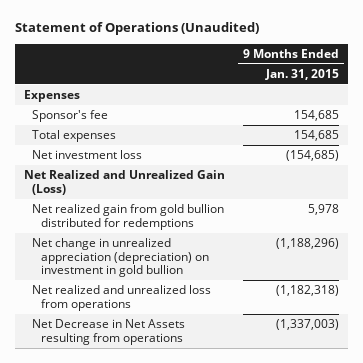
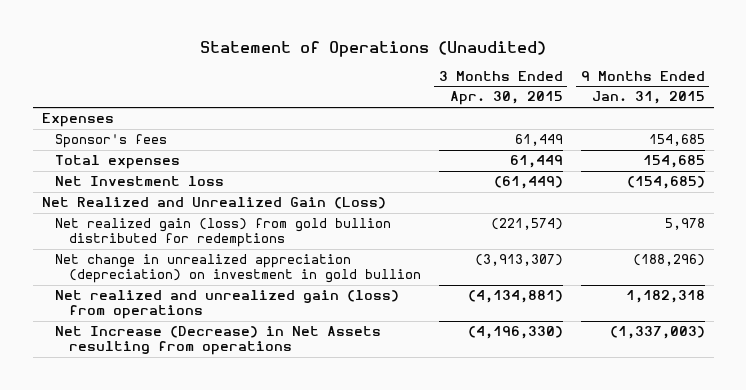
- | 9 Months Ended Jan. 31, 2015
+ | 3 Months Ended Apr. 30, 2015 | 9 Months Ended Jan. 31, 2015
- Sponsor's fee | 154,685
+ Sponsor's fees | 61,449 | 154,685
- Net investment loss | (154,685)
+ Net Investment loss | (61,449) | (154,685)
- Net realized gain from gold bullion distributed for redemptions | 5,978
- Net change in unrealized appreciation (depreciation) on investment in gold bullion | (1,188,296)
- Net realized and unrealized loss from operations | (1,182,318)
- Net Decrease in Net Assets resulting from operations | (1,337,003)
+ Net realized gain (loss) from gold bullion distributed for redemptions | (221,574) | 5,978
+ Net change in unrealized appreciation (depreciation) on investment in gold bullion | (3,913,307) | (188,296)
+ Net realized and unrealized gain (loss) from operations | (4,134,881) | 1,182,318
+ Net Increase (Decrease) in Net Assets resulting from operations | (4,196,330) | (1,337,003)

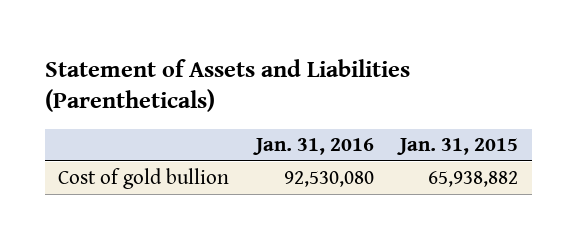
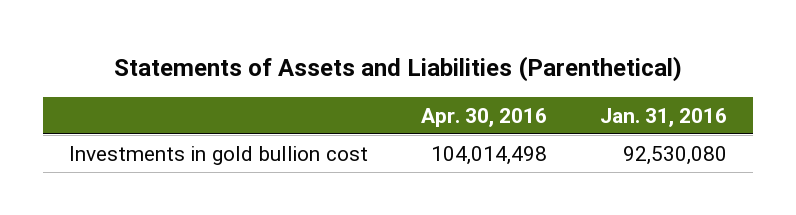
- Statement of Assets and Liabilities (Parentheticals)
+ Statements of Assets and Liabilities (Parenthetical)
- | Jan. 31, 2016 | Jan. 31, 2015
+ | Apr. 30, 2016 | Jan. 31, 2016
- Cost of gold bullion | 92,530,080 | 65,938,882
+ Investments in gold bullion cost | 104,014,498 | 92,530,080

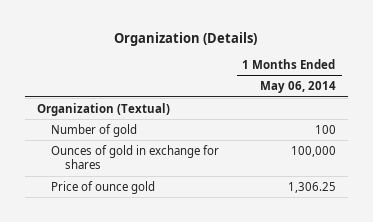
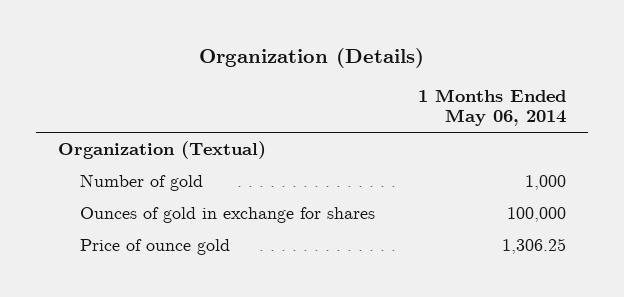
- Number of gold | 100
+ Number of gold | 1,000

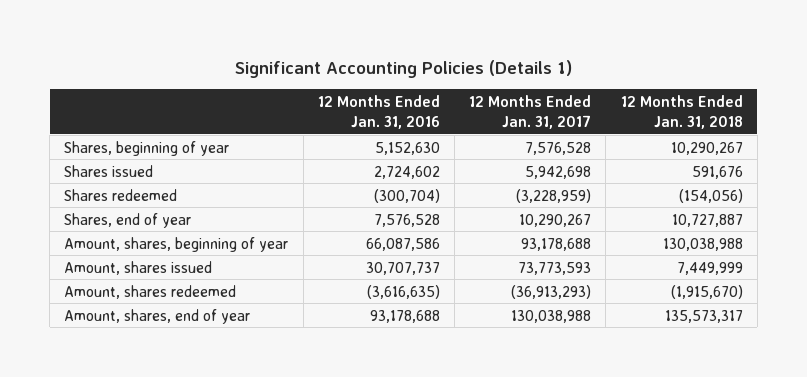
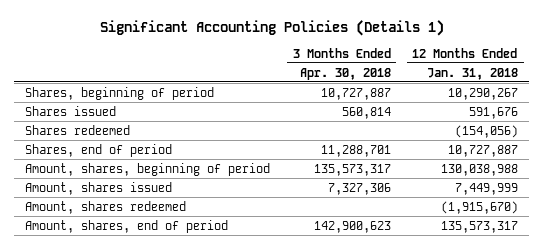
- | 12 Months Ended Jan. 31, 2016 | 12 Months Ended Jan. 31, 2017 | 12 Months Ended Jan. 31, 2018
+ | 3 Months Ended Apr. 30, 2018 | 12 Months Ended Jan. 31, 2018
- Shares, beginning of year | 5,152,630 | 7,576,528 | 10,290,267
+ Shares, beginning of period | 10,727,887 | 10,290,267
- Shares, end of year | 7,576,528 | 10,290,267 | 10,727,887
- Amount, shares, beginning of year | 66,087,586 | 93,178,688 | 130,038,988
+ Shares, end of period | 11,288,701 | 10,727,887
+ Amount, shares, beginning of period | 135,573,317 | 130,038,988
- Amount, shares, end of year | 93,178,688 | 130,038,988 | 135,573,317
+ Amount, shares, end of period | 142,900,623 | 135,573,317

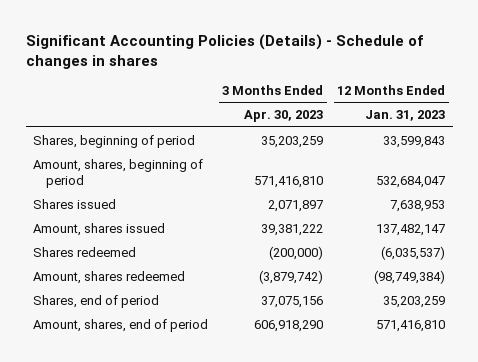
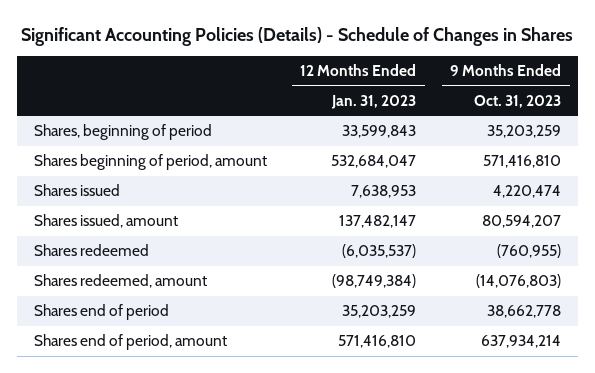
- Significant Accounting Policies (Details) - Schedule of changes in shares
+ Significant Accounting Policies (Details) - Schedule of Changes in Shares
- | 3 Months Ended Apr. 30, 2023 | 12 Months Ended Jan. 31, 2023
+ | 12 Months Ended Jan. 31, 2023 | 9 Months Ended Oct. 31, 2023
- Amount, shares, beginning of period | 571,416,810 | 532,684,047
+ Shares beginning of period, amount | 532,684,047 | 571,416,810
- Amount, shares issued | 39,381,222 | 137,482,147
+ Shares issued, amount | 137,482,147 | 80,594,207
- Amount, shares redeemed | (3,879,742) | (98,749,384)
- Shares, end of period | 37,075,156 | 35,203,259
- Amount, shares, end of period | 606,918,290 | 571,416,810
+ Shares redeemed, amount | (98,749,384) | (14,076,803)
+ Shares end of period | 35,203,259 | 38,662,778
+ Shares end of period, amount | 571,416,810 | 637,934,214

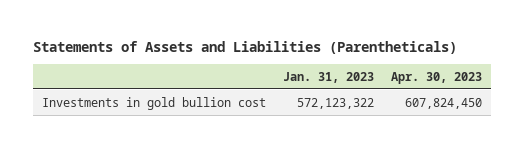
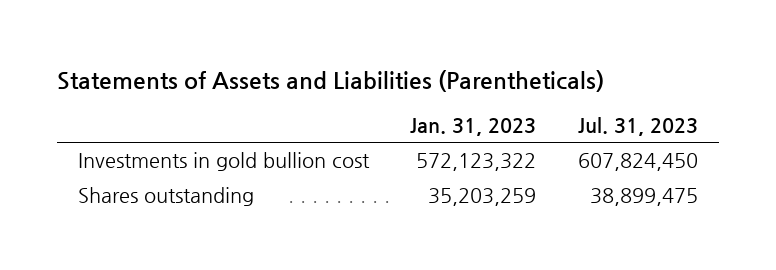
- | Jan. 31, 2023 | Apr. 30, 2023
+ | Jan. 31, 2023 | Jul. 31, 2023
+ Shares outstanding | 35,203,259 | 38,899,475

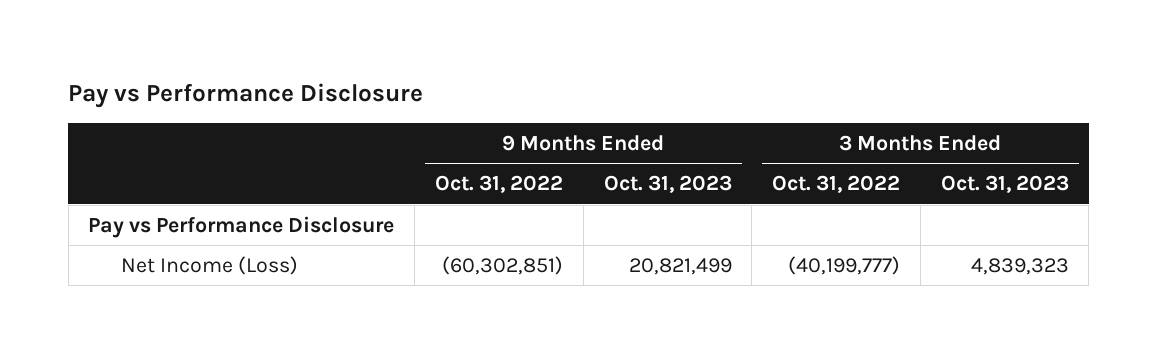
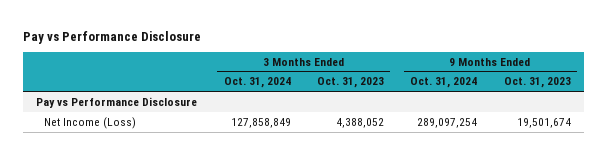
- | 9 Months Ended Oct. 31, 2022 | 9 Months Ended Oct. 31, 2023 | 3 Months Ended Oct. 31, 2022 | 3 Months Ended Oct. 31, 2023
+ | 3 Months Ended Oct. 31, 2024 | 3 Months Ended Oct. 31, 2023 | 9 Months Ended Oct. 31, 2024 | 9 Months Ended Oct. 31, 2023
- Net Income (Loss) | (60,302,851) | 20,821,499 | (40,199,777) | 4,839,323
+ Net Income (Loss) | 127,858,849 | 4,388,052 | 289,097,254 | 19,501,674

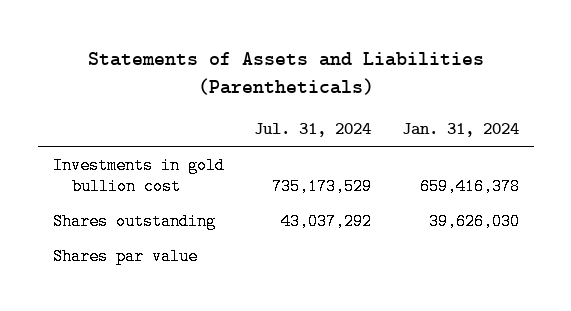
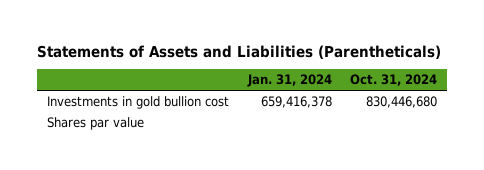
- | Jul. 31, 2024 | Jan. 31, 2024
+ | Jan. 31, 2024 | Oct. 31, 2024
- Shares outstanding | 43,037,292 | 39,626,030

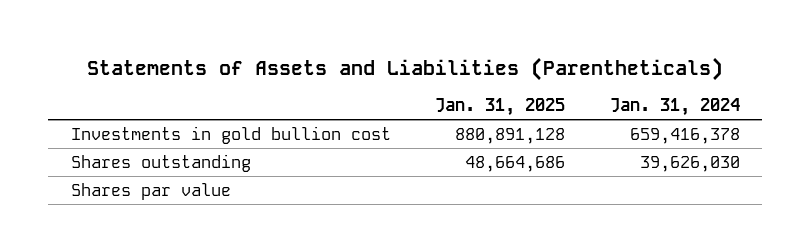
- | Jan. 31, 2024 | Oct. 31, 2024
+ | Jan. 31, 2025 | Jan. 31, 2024
+ Shares outstanding | 48,664,686 | 39,626,030

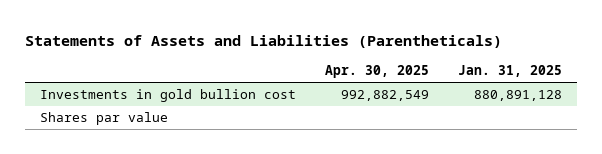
- | Jan. 31, 2025 | Jan. 31, 2024
+ | Apr. 30, 2025 | Jan. 31, 2025
- Shares outstanding | 48,664,686 | 39,626,030

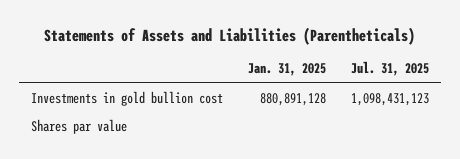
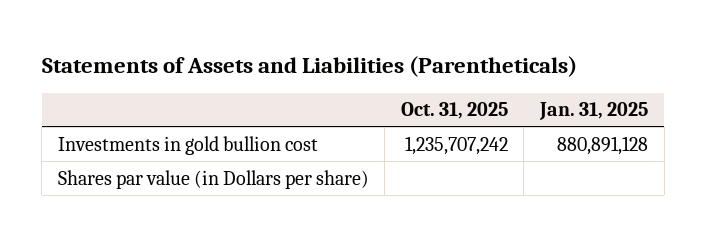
- | Jan. 31, 2025 | Jul. 31, 2025
+ | Oct. 31, 2025 | Jan. 31, 2025
- Shares par value
+ Shares par value (in Dollars per share)

